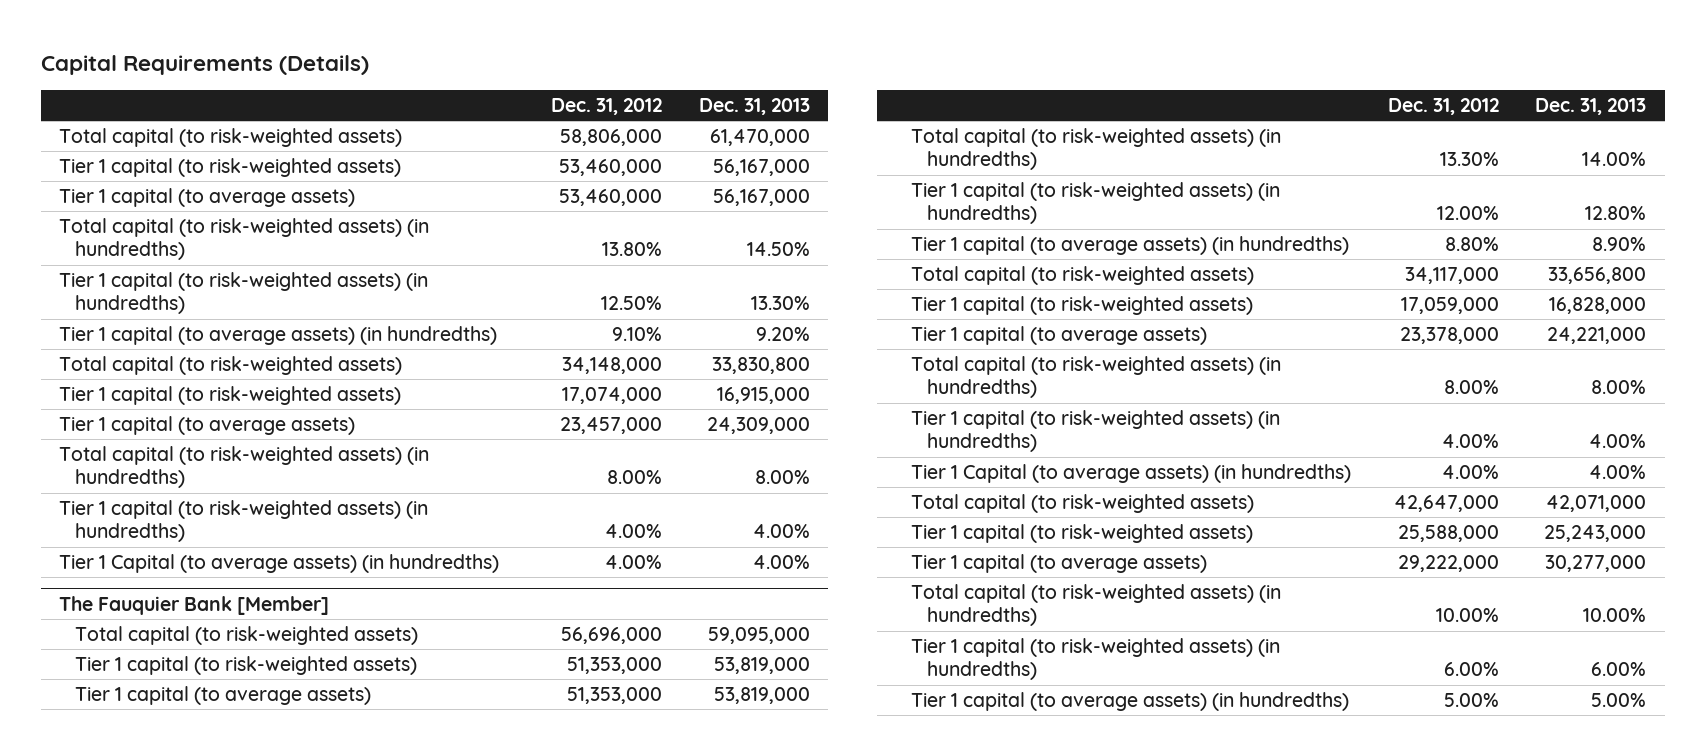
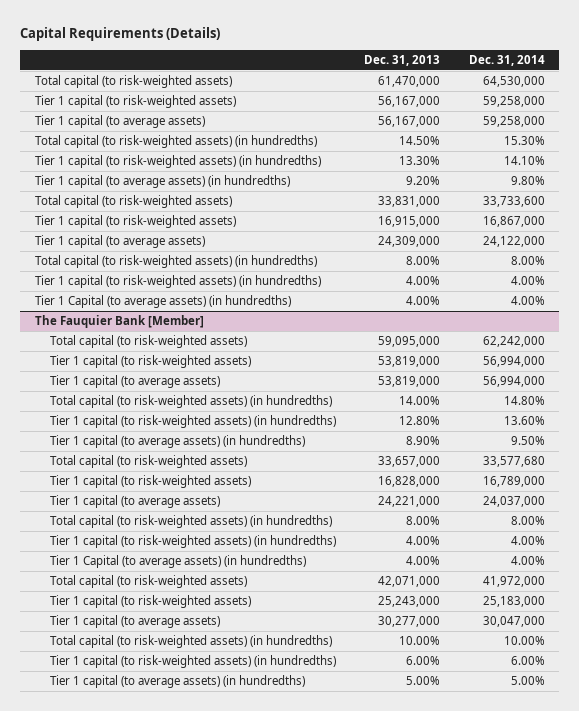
- | Dec. 31, 2012 | Dec. 31, 2013
+ | Dec. 31, 2013 | Dec. 31, 2014
- Total capital (to risk-weighted assets) | 34,148,000 | 33,830,800
+ Total capital (to risk-weighted assets) | 33,831,000 | 33,733,600
@ The Fauquier Bank [Member]
- Total capital (to risk-weighted assets) | 34,117,000 | 33,656,800
+ Total capital (to risk-weighted assets) | 33,657,000 | 33,577,680

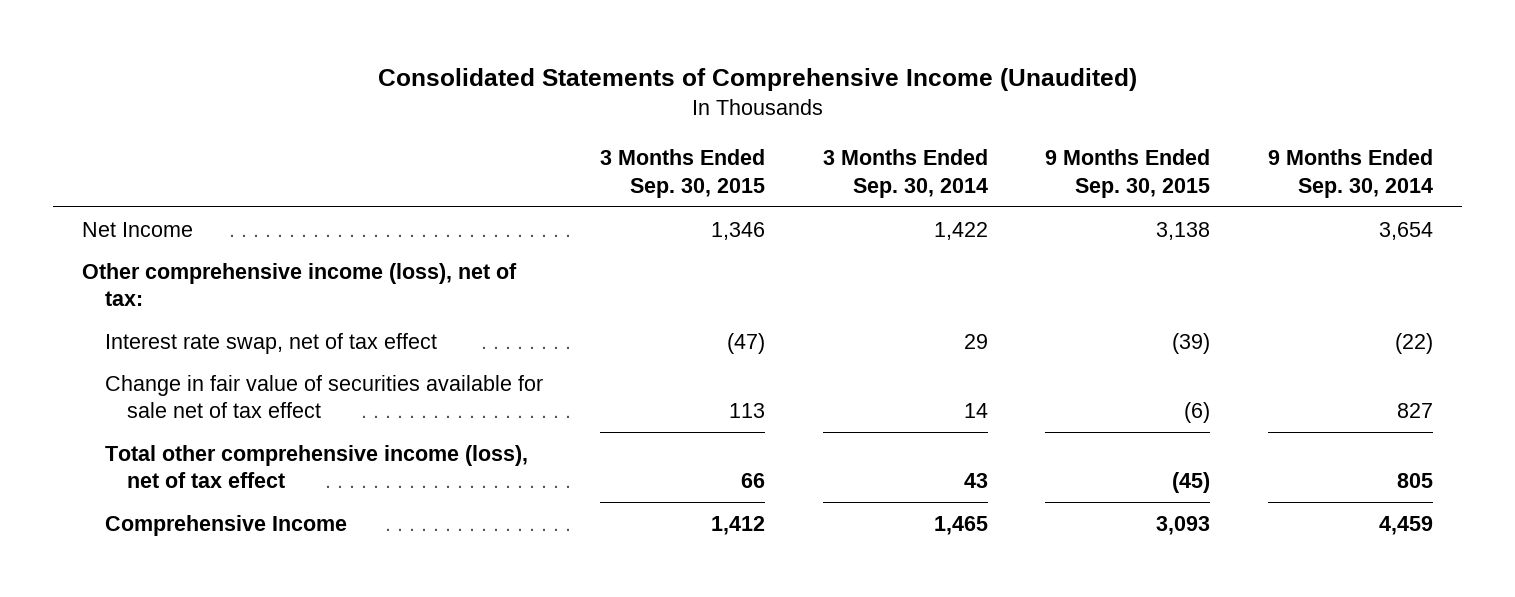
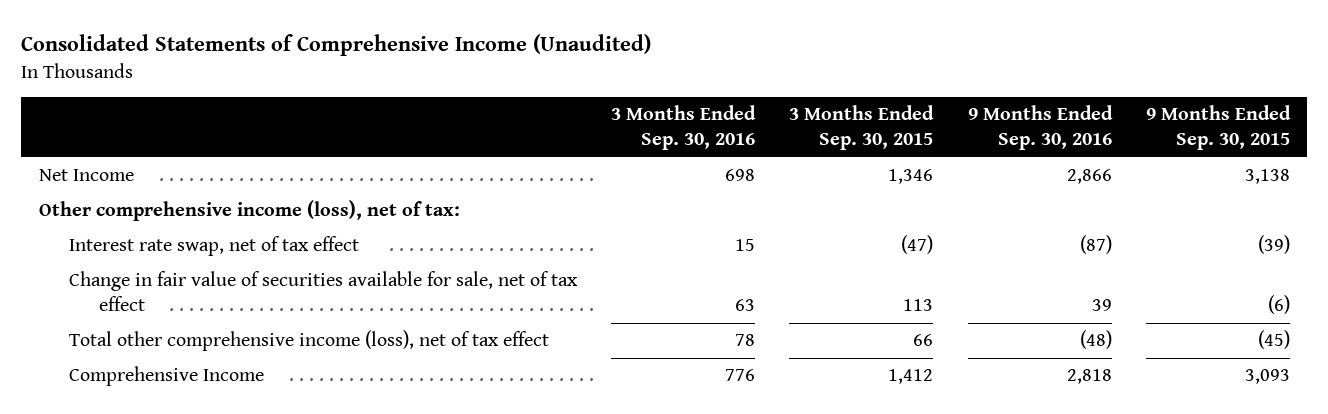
- | 3 Months Ended Sep. 30, 2015 | 3 Months Ended Sep. 30, 2014 | 9 Months Ended Sep. 30, 2015 | 9 Months Ended Sep. 30, 2014
+ | 3 Months Ended Sep. 30, 2016 | 3 Months Ended Sep. 30, 2015 | 9 Months Ended Sep. 30, 2016 | 9 Months Ended Sep. 30, 2015
- Change in fair value of securities available for sale net of tax effect | 113 | 14 | (6) | 827
+ Change in fair value of securities available for sale, net of tax effect | 63 | 113 | 39 | (6)

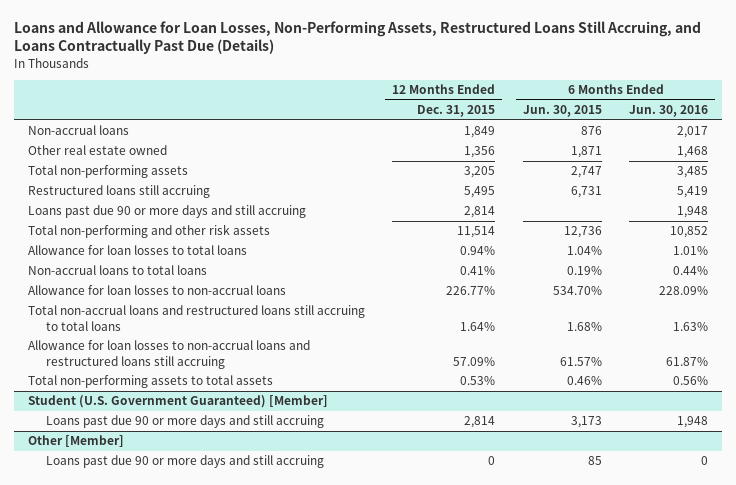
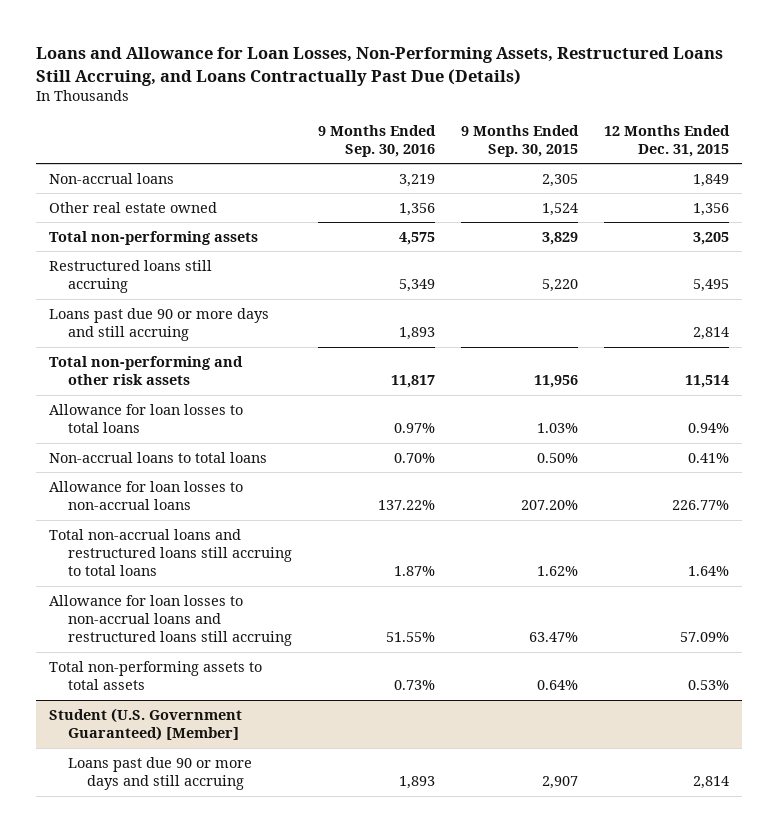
- | 12 Months Ended Dec. 31, 2015 | 6 Months Ended Jun. 30, 2015 | 6 Months Ended Jun. 30, 2016
+ | 9 Months Ended Sep. 30, 2016 | 9 Months Ended Sep. 30, 2015 | 12 Months Ended Dec. 31, 2015
- Other [Member]
- Loans past due 90 or more days and still accruing | 0 | 85 | 0

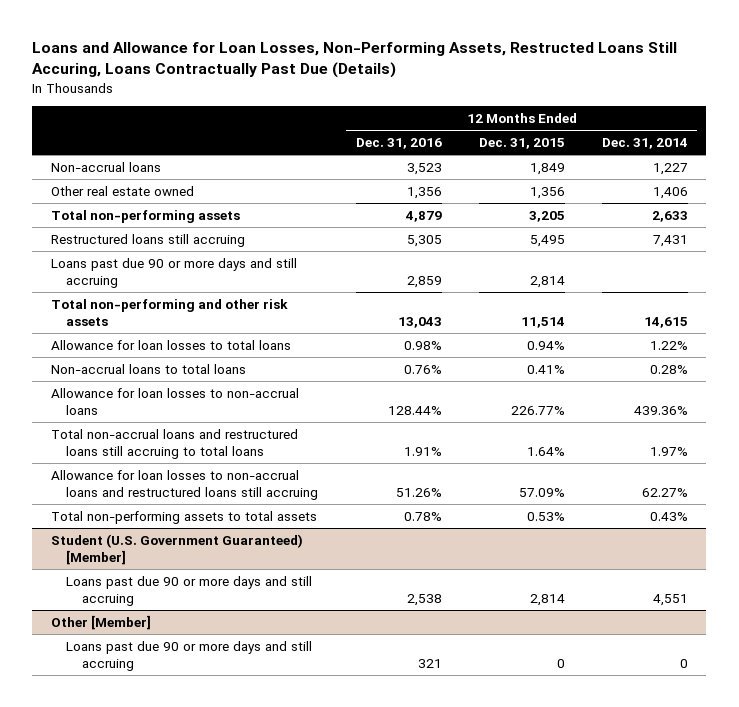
- Loans and Allowance for Loan Losses, Non-Performing Assets, Restructured Loans Still Accruing, and Loans Contractually Past Due (Details)
+ Loans and Allowance for Loan Losses, Non-Performing Assets, Restructed Loans Still Accuring, Loans Contractually Past Due (Details)
- | 9 Months Ended Sep. 30, 2016 | 9 Months Ended Sep. 30, 2015 | 12 Months Ended Dec. 31, 2015
+ | 12 Months Ended Dec. 31, 2016 | 12 Months Ended Dec. 31, 2015 | 12 Months Ended Dec. 31, 2014
+ Other [Member]
+ Loans past due 90 or more days and still accruing | 321 | 0 | 0

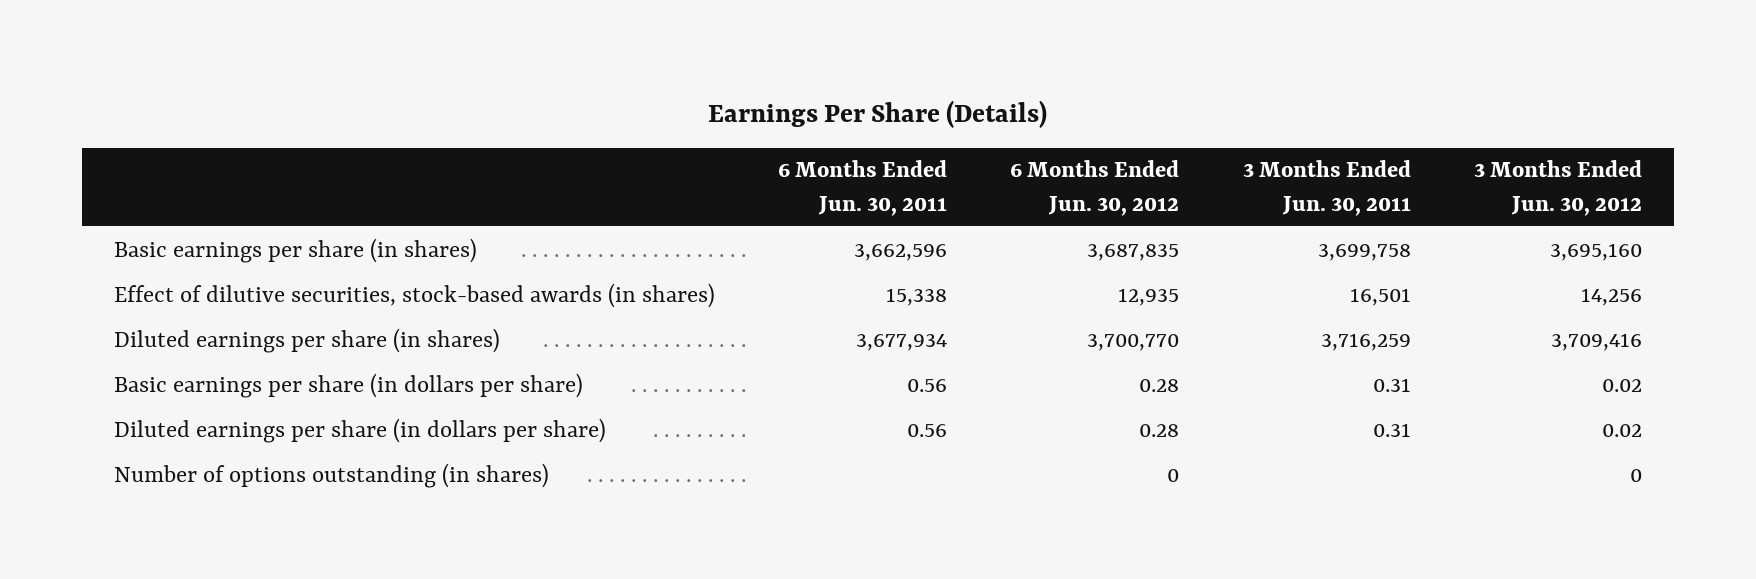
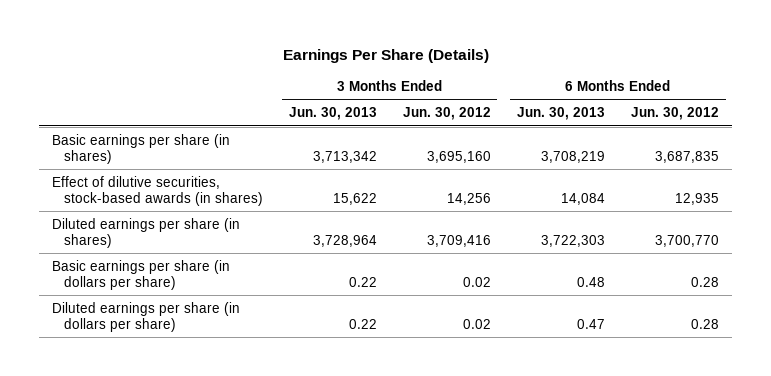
- | 6 Months Ended Jun. 30, 2011 | 6 Months Ended Jun. 30, 2012 | 3 Months Ended Jun. 30, 2011 | 3 Months Ended Jun. 30, 2012
+ | 3 Months Ended Jun. 30, 2013 | 3 Months Ended Jun. 30, 2012 | 6 Months Ended Jun. 30, 2013 | 6 Months Ended Jun. 30, 2012
- Number of options outstanding (in shares) | | 0 | | 0

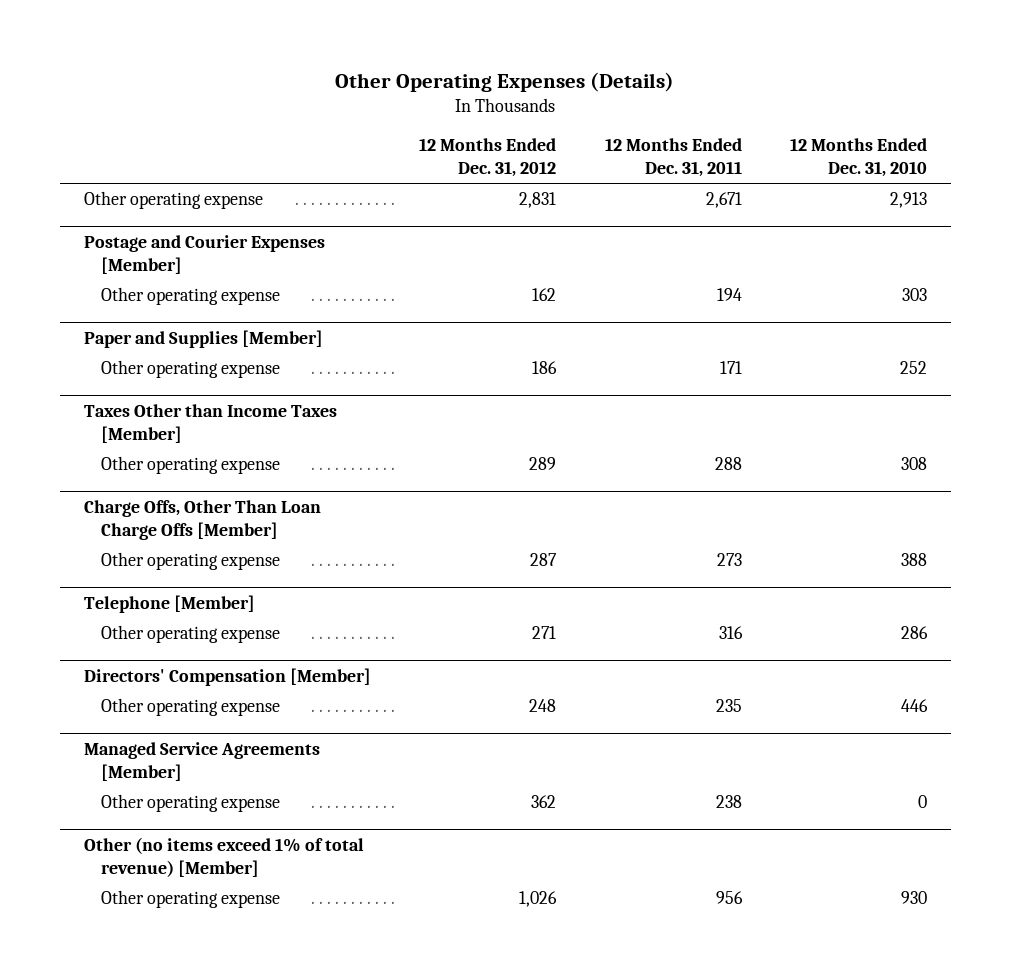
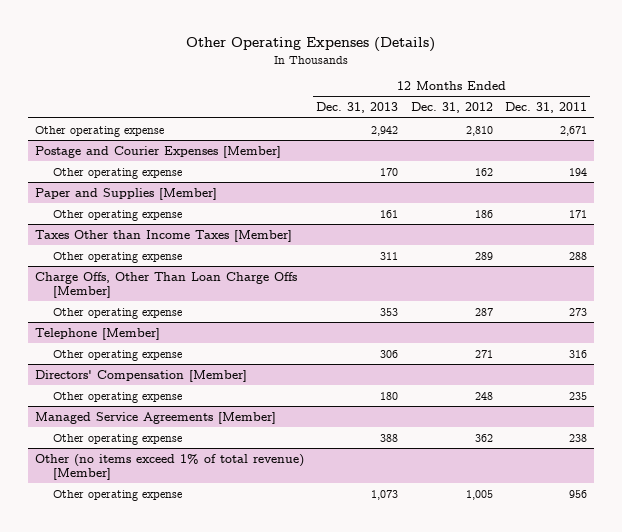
- | 12 Months Ended Dec. 31, 2012 | 12 Months Ended Dec. 31, 2011 | 12 Months Ended Dec. 31, 2010
+ | 12 Months Ended Dec. 31, 2013 | 12 Months Ended Dec. 31, 2012 | 12 Months Ended Dec. 31, 2011
- Other operating expense | 2,831 | 2,671 | 2,913
+ Other operating expense | 2,942 | 2,810 | 2,671
@ Other (no items exceed 1% of total revenue) [Member]
- Other operating expense | 1,026 | 956 | 930
+ Other operating expense | 1,073 | 1,005 | 956

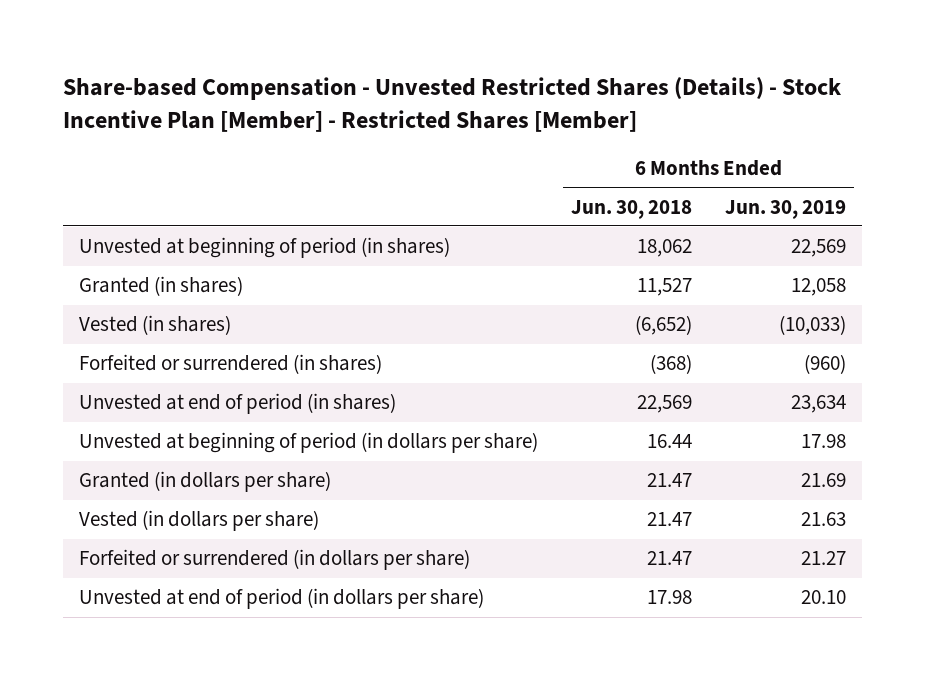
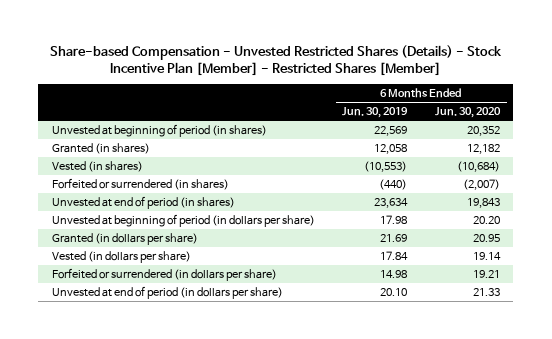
- | 6 Months Ended Jun. 30, 2018 | 6 Months Ended Jun. 30, 2019
+ | 6 Months Ended Jun. 30, 2019 | 6 Months Ended Jun. 30, 2020
- Vested (in shares) | (6,652) | (10,033)
- Forfeited or surrendered (in shares) | (368) | (960)
+ Vested (in shares) | (10,553) | (10,684)
+ Forfeited or surrendered (in shares) | (440) | (2,007)
- Vested (in dollars per share) | 21.47 | 21.63
- Forfeited or surrendered (in dollars per share) | 21.47 | 21.27
+ Vested (in dollars per share) | 17.84 | 19.14
+ Forfeited or surrendered (in dollars per share) | 14.98 | 19.21

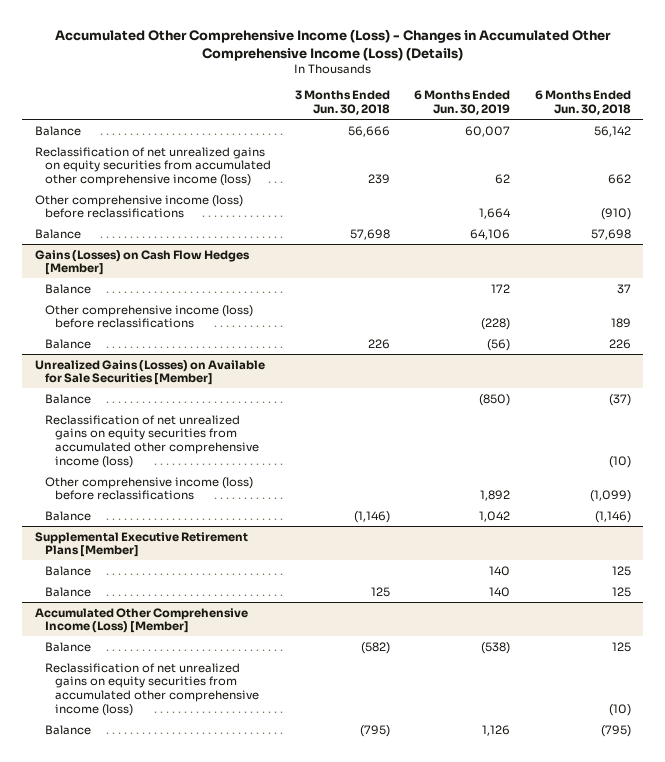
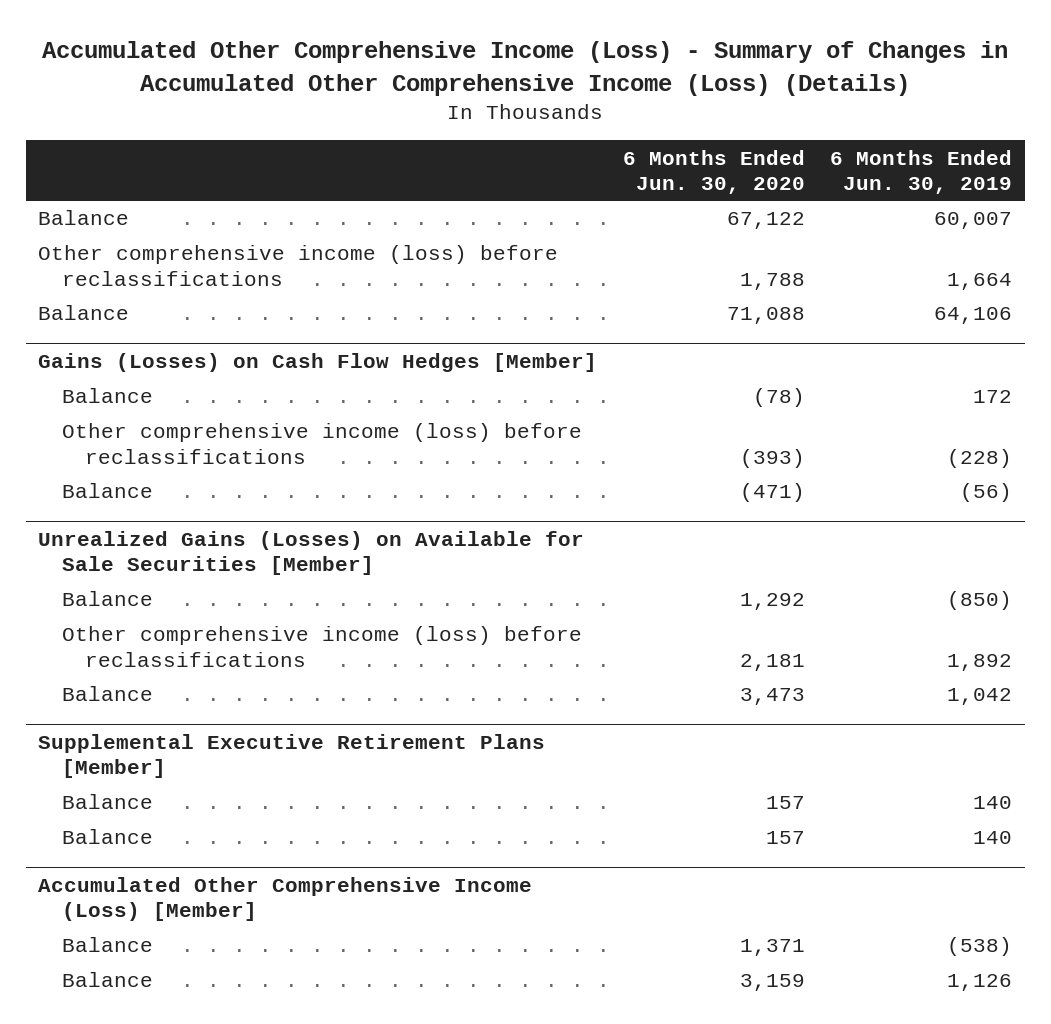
- Accumulated Other Comprehensive Income (Loss) - Changes in Accumulated Other Comprehensive Income (Loss) (Details)
+ Accumulated Other Comprehensive Income (Loss) - Summary of Changes in Accumulated Other Comprehensive Income (Loss) (Details)
- | 3 Months Ended Jun. 30, 2018 | 6 Months Ended Jun. 30, 2019 | 6 Months Ended Jun. 30, 2018
+ | 6 Months Ended Jun. 30, 2020 | 6 Months Ended Jun. 30, 2019
- Reclassification of net unrealized gains on equity securities from accumulated other comprehensive income (loss) | 239 | 62 | 662
@ Unrealized Gains (Losses) on Available for Sale Securities [Member]
- Reclassification of net unrealized gains on equity securities from accumulated other comprehensive income (loss) | | | (10)
@ Accumulated Other Comprehensive Income (Loss) [Member]
- Reclassification of net unrealized gains on equity securities from accumulated other comprehensive income (loss) | | | (10)

